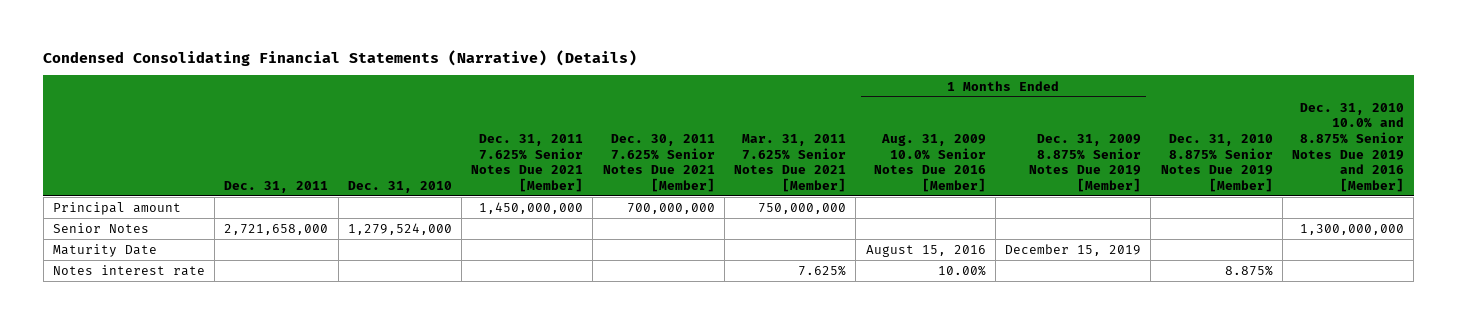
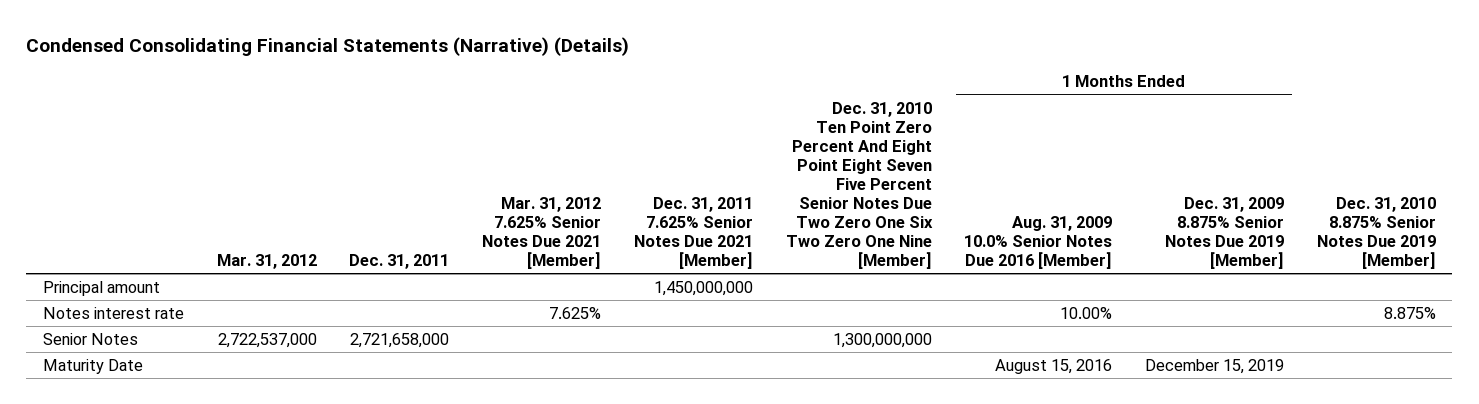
- | Dec. 31, 2011 | Dec. 31, 2010 | Dec. 31, 2011 7.625% Senior Notes Due 2021 [Member] | Dec. 30, 2011 7.625% Senior Notes Due 2021 [Member] | Mar. 31, 2011 7.625% Senior Notes Due 2021 [Member] | 1 Months Ended Aug. 31, 2009 10.0% Senior Notes Due 2016 [Member] | 1 Months Ended Dec. 31, 2009 8.875% Senior Notes Due 2019 [Member] | Dec. 31, 2010 8.875% Senior Notes Due 2019 [Member] | Dec. 31, 2010 10.0% and 8.875% Senior Notes Due 2019 and 2016 [Member]
+ | Mar. 31, 2012 | Dec. 31, 2011 | Mar. 31, 2012 7.625% Senior Notes Due 2021 [Member] | Dec. 31, 2011 7.625% Senior Notes Due 2021 [Member] | Dec. 31, 2010 Ten Point Zero Percent And Eight Point Eight Seven Five Percent Senior Notes Due Two Zero One Six Two Zero One Nine [Member] | 1 Months Ended Aug. 31, 2009 10.0% Senior Notes Due 2016 [Member] | 1 Months Ended Dec. 31, 2009 8.875% Senior Notes Due 2019 [Member] | Dec. 31, 2010 8.875% Senior Notes Due 2019 [Member]
moved up: Notes interest rate | | | 7.625% | | | 10.00% | | 8.875%

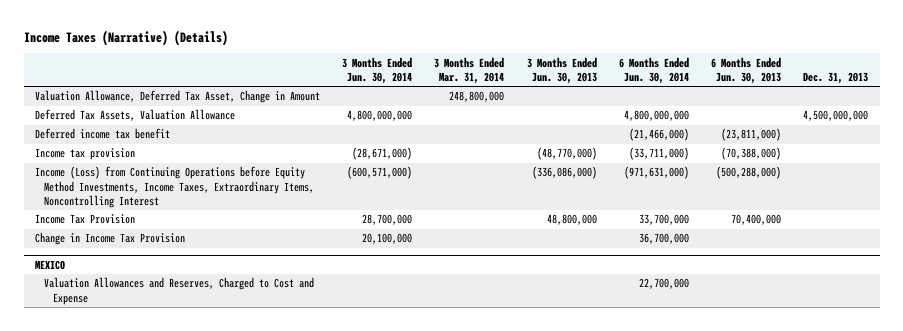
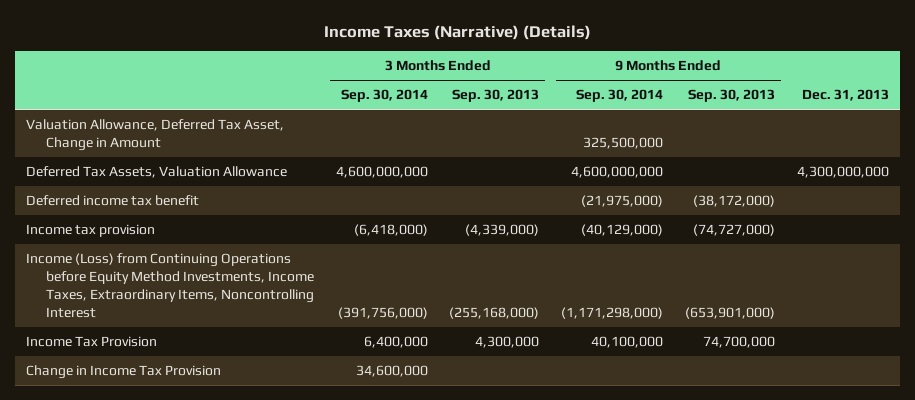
- | 3 Months Ended Jun. 30, 2014 | 3 Months Ended Mar. 31, 2014 | 3 Months Ended Jun. 30, 2013 | 6 Months Ended Jun. 30, 2014 | 6 Months Ended Jun. 30, 2013 | Dec. 31, 2013
+ | 3 Months Ended Sep. 30, 2014 | 3 Months Ended Sep. 30, 2013 | 9 Months Ended Sep. 30, 2014 | 9 Months Ended Sep. 30, 2013 | Dec. 31, 2013
- Deferred Tax Assets, Valuation Allowance | 4,800,000,000 | | | 4,800,000,000 | | 4,500,000,000
+ Deferred Tax Assets, Valuation Allowance | 4,600,000,000 | | 4,600,000,000 | | 4,300,000,000
- MEXICO
- Valuation Allowances and Reserves, Charged to Cost and Expense | | | | 22,700,000 | |

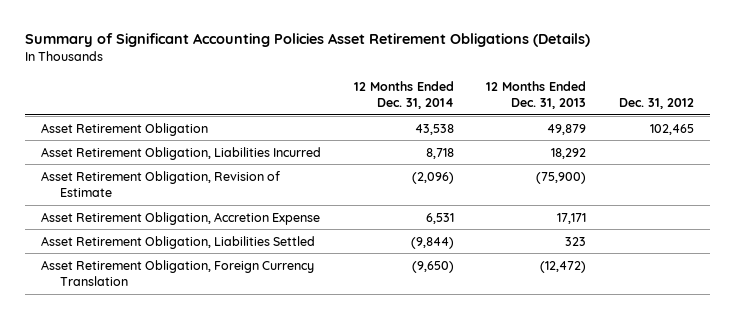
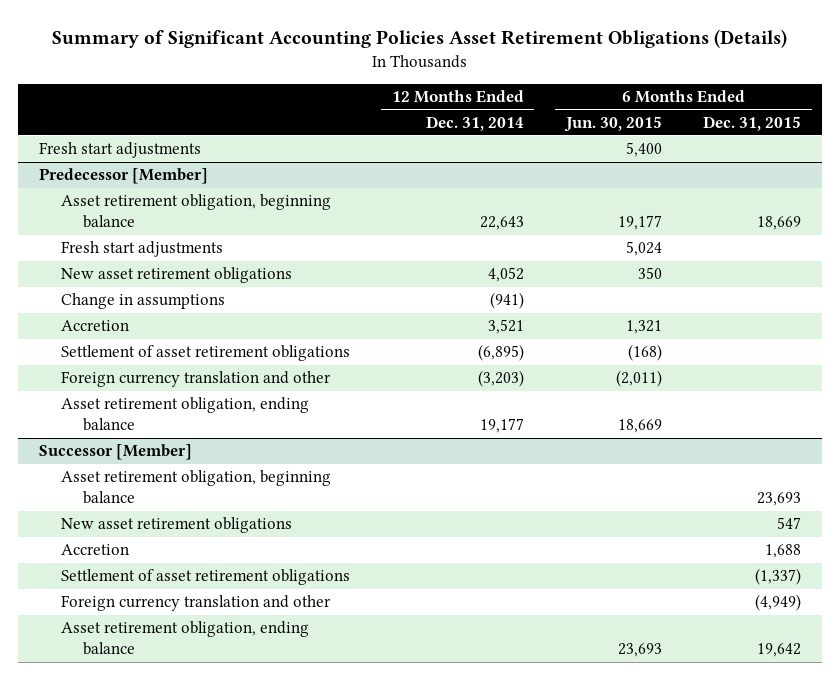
- | 12 Months Ended Dec. 31, 2014 | 12 Months Ended Dec. 31, 2013 | Dec. 31, 2012
+ | 12 Months Ended Dec. 31, 2014 | 6 Months Ended Jun. 30, 2015 | 6 Months Ended Dec. 31, 2015
- Asset Retirement Obligation | 43,538 | 49,879 | 102,465
- Asset Retirement Obligation, Liabilities Incurred | 8,718 | 18,292 |
- Asset Retirement Obligation, Revision of Estimate | (2,096) | (75,900) |
- Asset Retirement Obligation, Accretion Expense | 6,531 | 17,171 |
- Asset Retirement Obligation, Liabilities Settled | (9,844) | 323 |
- Asset Retirement Obligation, Foreign Currency Translation | (9,650) | (12,472) |
+ Fresh start adjustments | | 5,400 |
+ Predecessor [Member]
+ Asset retirement obligation, beginning balance | 22,643 | 19,177 | 18,669
+ Fresh start adjustments | | 5,024 |
+ New asset retirement obligations | 4,052 | 350 |
+ Change in assumptions | (941) | |
+ Accretion | 3,521 | 1,321 |
+ Settlement of asset retirement obligations | (6,895) | (168) |
+ Foreign currency translation and other | (3,203) | (2,011) |
+ Asset retirement obligation, ending balance | 19,177 | 18,669 |
+ Successor [Member]
+ Asset retirement obligation, beginning balance | | | 23,693
+ New asset retirement obligations | | | 547
+ Accretion | | | 1,688
+ Settlement of asset retirement obligations | | | (1,337)
+ Foreign currency translation and other | | | (4,949)
+ Asset retirement obligation, ending balance | | 23,693 | 19,642

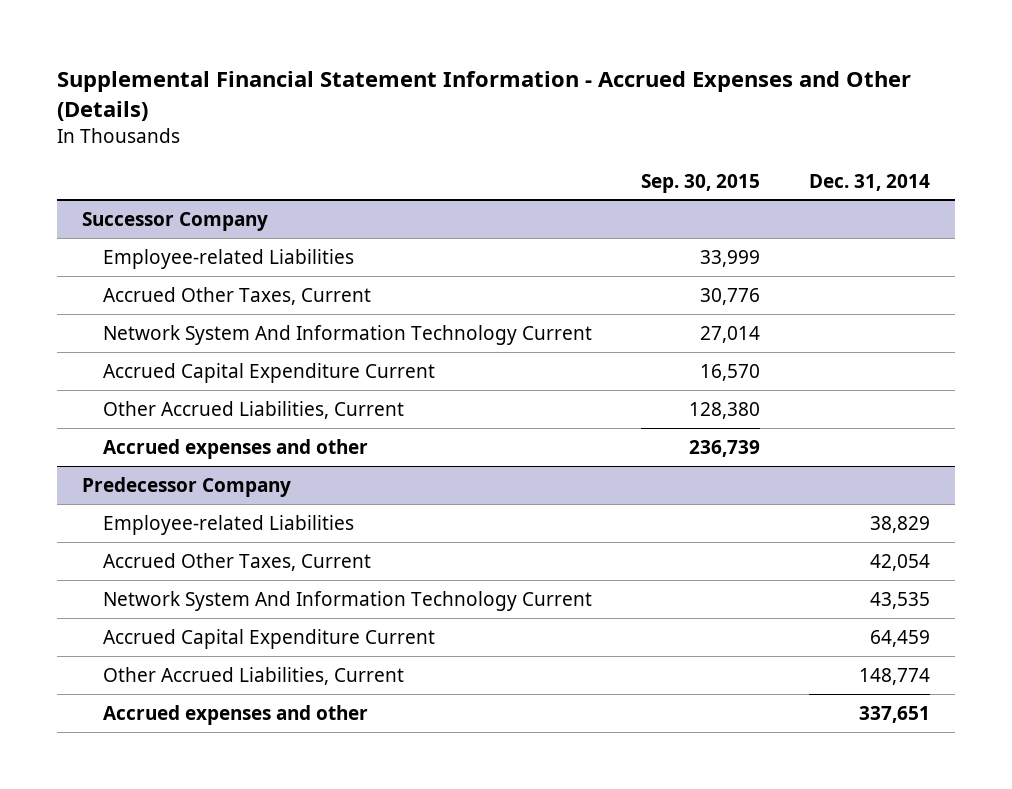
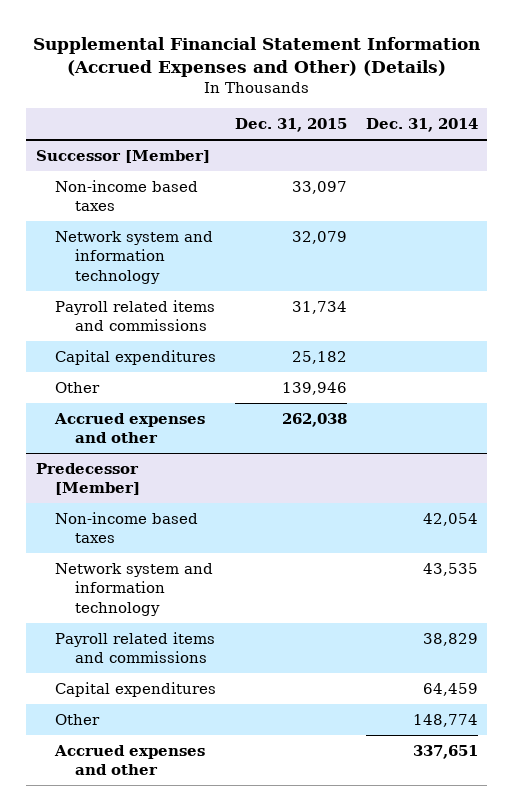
- Supplemental Financial Statement Information - Accrued Expenses and Other (Details)
+ Supplemental Financial Statement Information (Accrued Expenses and Other) (Details)
- | Sep. 30, 2015 | Dec. 31, 2014
+ | Dec. 31, 2015 | Dec. 31, 2014
- Successor Company
- Employee-related Liabilities | 33,999 |
- Accrued Other Taxes, Current | 30,776 |
- Network System And Information Technology Current | 27,014 |
- Accrued Capital Expenditure Current | 16,570 |
- Other Accrued Liabilities, Current | 128,380 |
+ Successor [Member]
+ Non-income based taxes | 33,097 |
+ Network system and information technology | 32,079 |
+ Payroll related items and commissions | 31,734 |
+ Capital expenditures | 25,182 |
+ Other | 139,946 |
- Predecessor Company
- Employee-related Liabilities | | 38,829
- Accrued Other Taxes, Current | | 42,054
- Network System And Information Technology Current | | 43,535
- Accrued Capital Expenditure Current | | 64,459
- Other Accrued Liabilities, Current | | 148,774
+ Predecessor [Member]
+ Non-income based taxes | | 42,054
+ Network system and information technology | | 43,535
+ Payroll related items and commissions | | 38,829
+ Capital expenditures | | 64,459
+ Other | | 148,774

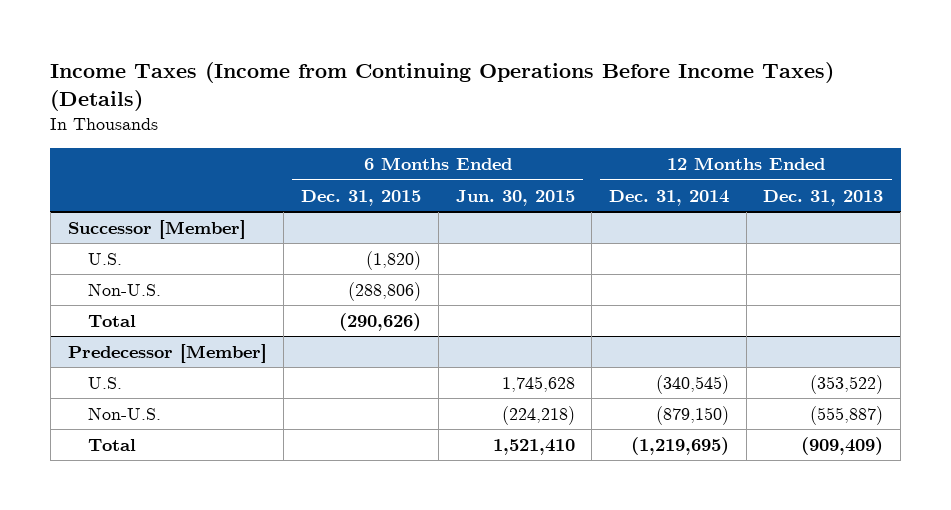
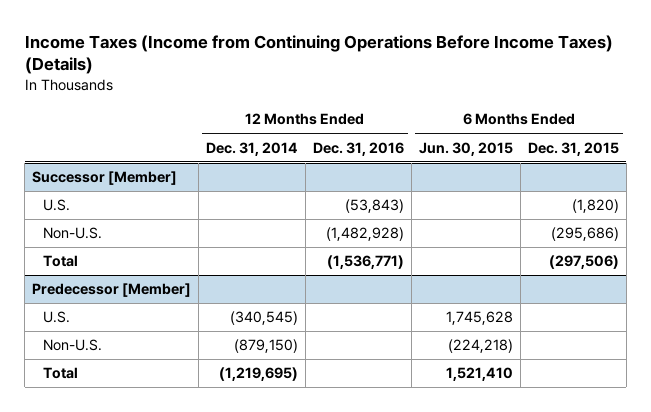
- | 6 Months Ended Dec. 31, 2015 | 6 Months Ended Jun. 30, 2015 | 12 Months Ended Dec. 31, 2014 | 12 Months Ended Dec. 31, 2013
+ | 12 Months Ended Dec. 31, 2014 | 12 Months Ended Dec. 31, 2016 | 6 Months Ended Jun. 30, 2015 | 6 Months Ended Dec. 31, 2015
@ Successor [Member]
- Non-U.S. | (288,806) | | |
- Total | (290,626) | | |
+ Non-U.S. | | (1,482,928) | | (295,686)
+ Total | | (1,536,771) | | (297,506)

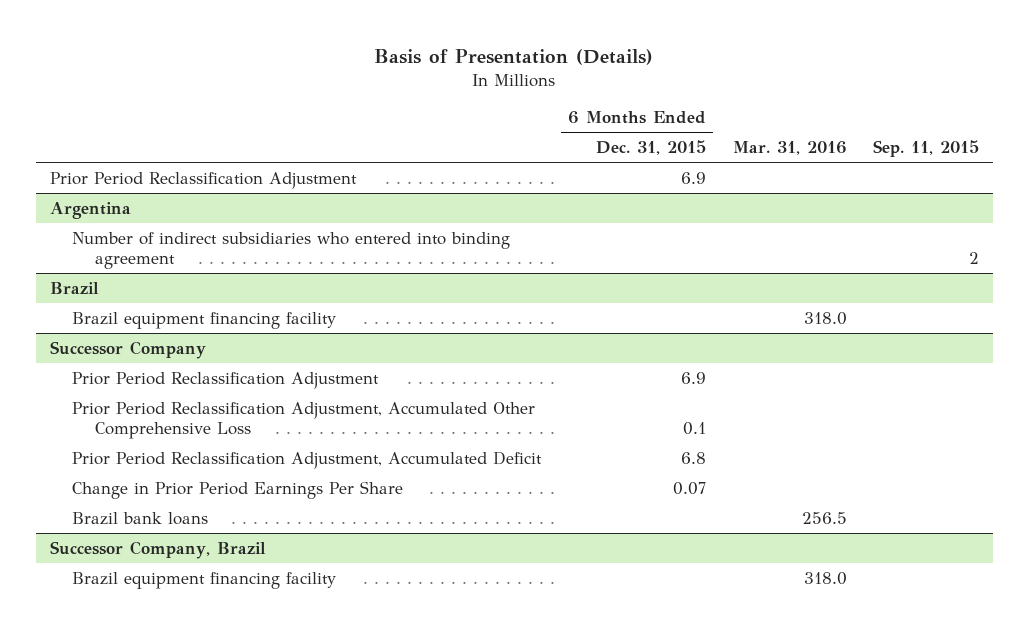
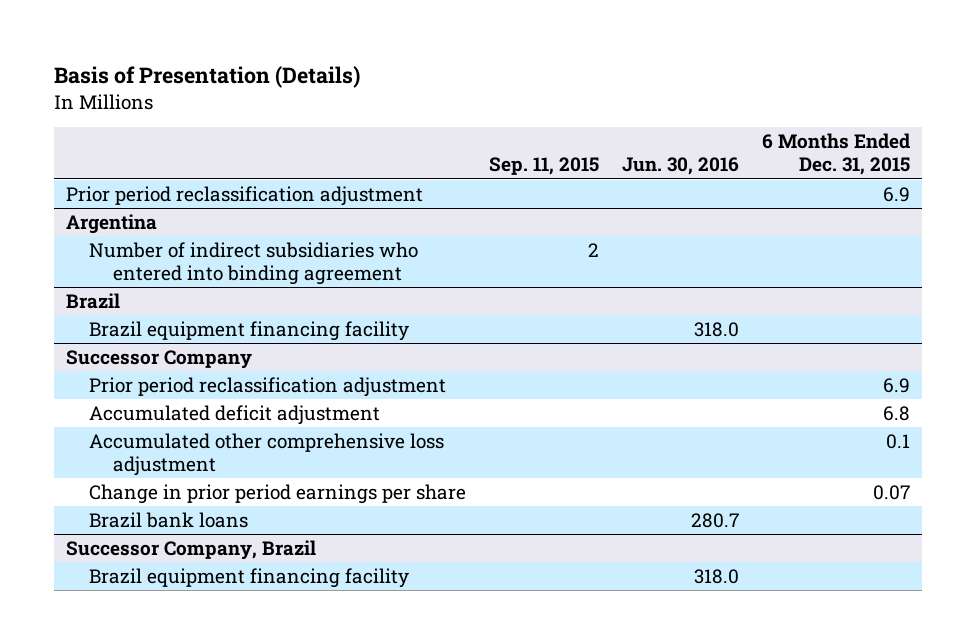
- | 6 Months Ended Dec. 31, 2015 | Mar. 31, 2016 | Sep. 11, 2015
+ | Sep. 11, 2015 | Jun. 30, 2016 | 6 Months Ended Dec. 31, 2015
- Prior Period Reclassification Adjustment | 6.9 | |
+ Prior period reclassification adjustment | | | 6.9
@ Successor Company
- Prior Period Reclassification Adjustment | 6.9 | |
- Prior Period Reclassification Adjustment, Accumulated Other Comprehensive Loss | 0.1 | |
- Prior Period Reclassification Adjustment, Accumulated Deficit | 6.8 | |
- Change in Prior Period Earnings Per Share | 0.07 | |
+ Prior period reclassification adjustment | | | 6.9
+ Accumulated deficit adjustment | | | 6.8
+ Accumulated other comprehensive loss adjustment | | | 0.1
+ Change in prior period earnings per share | | | 0.07

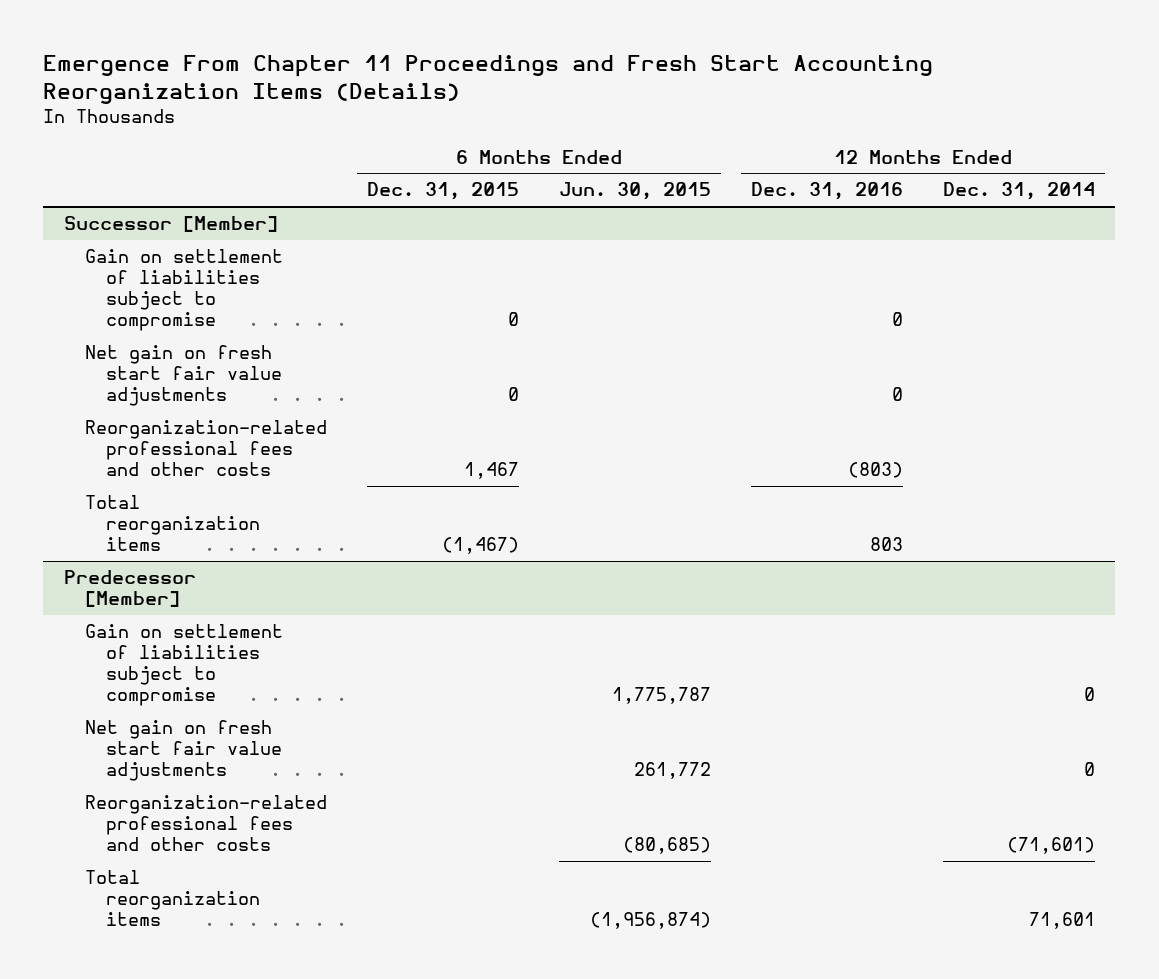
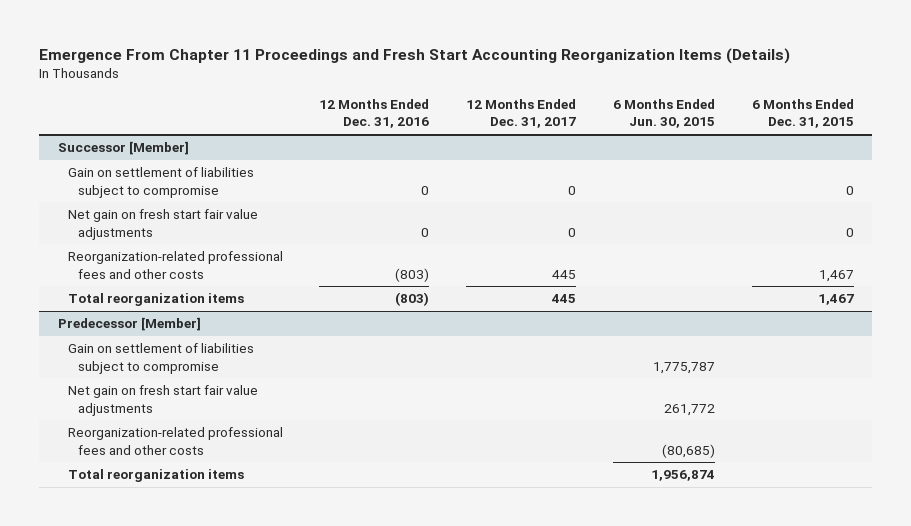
- | 6 Months Ended Dec. 31, 2015 | 6 Months Ended Jun. 30, 2015 | 12 Months Ended Dec. 31, 2016 | 12 Months Ended Dec. 31, 2014
+ | 12 Months Ended Dec. 31, 2016 | 12 Months Ended Dec. 31, 2017 | 6 Months Ended Jun. 30, 2015 | 6 Months Ended Dec. 31, 2015
@ Successor [Member]
- Total reorganization items | (1,467) | | 803 |
+ Total reorganization items | (803) | 445 | | 1,467
@ Predecessor [Member]
- Total reorganization items | | (1,956,874) | | 71,601
+ Total reorganization items | | | 1,956,874 |

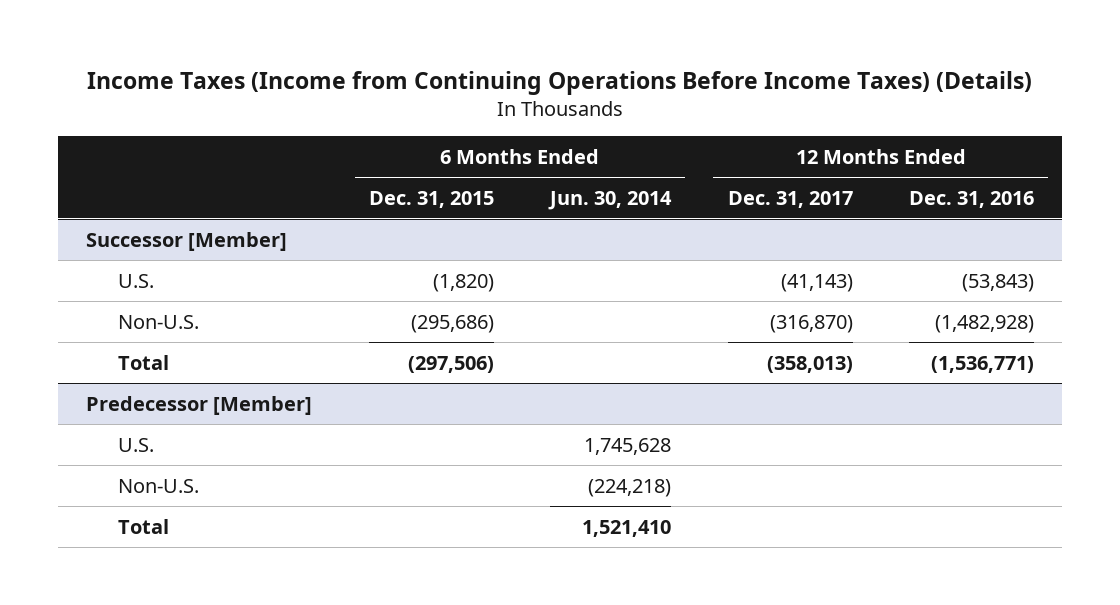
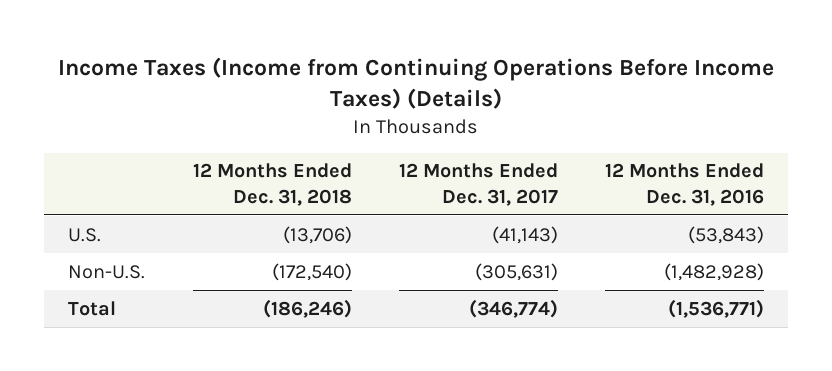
- | 6 Months Ended Dec. 31, 2015 | 6 Months Ended Jun. 30, 2014 | 12 Months Ended Dec. 31, 2017 | 12 Months Ended Dec. 31, 2016
+ | 12 Months Ended Dec. 31, 2018 | 12 Months Ended Dec. 31, 2017 | 12 Months Ended Dec. 31, 2016
- Successor [Member]
- Non-U.S. | (295,686) | | (316,870) | (1,482,928)
- Total | (297,506) | | (358,013) | (1,536,771)
- Predecessor [Member]
- U.S. | | 1,745,628 | |
- Non-U.S. | | (224,218) | |
- Total | | 1,521,410 | |
+ Non-U.S. | (172,540) | (305,631) | (1,482,928)
+ Total | (186,246) | (346,774) | (1,536,771)

